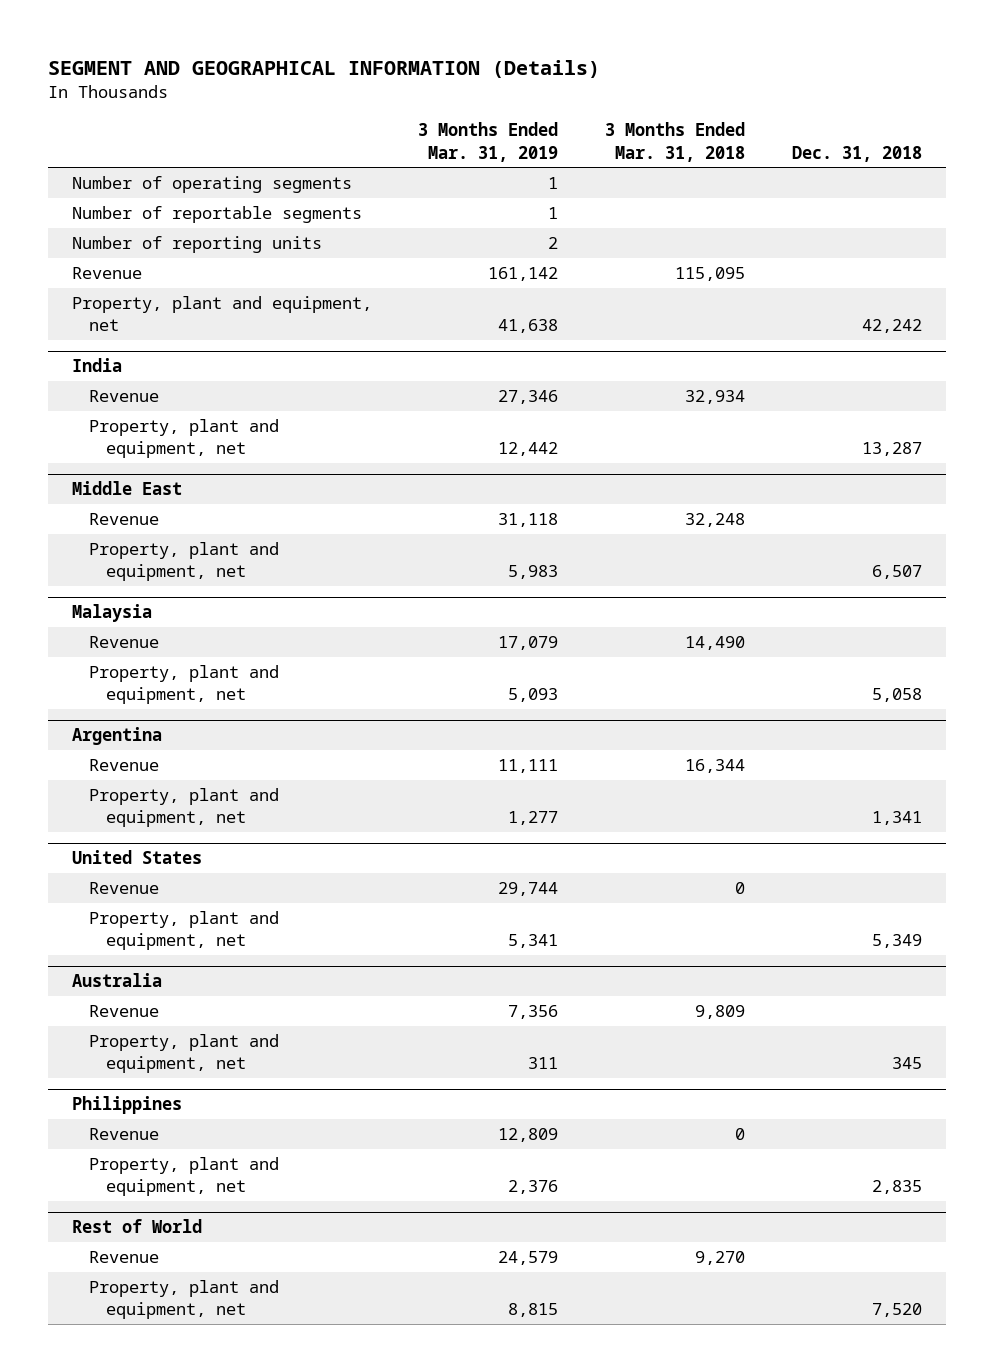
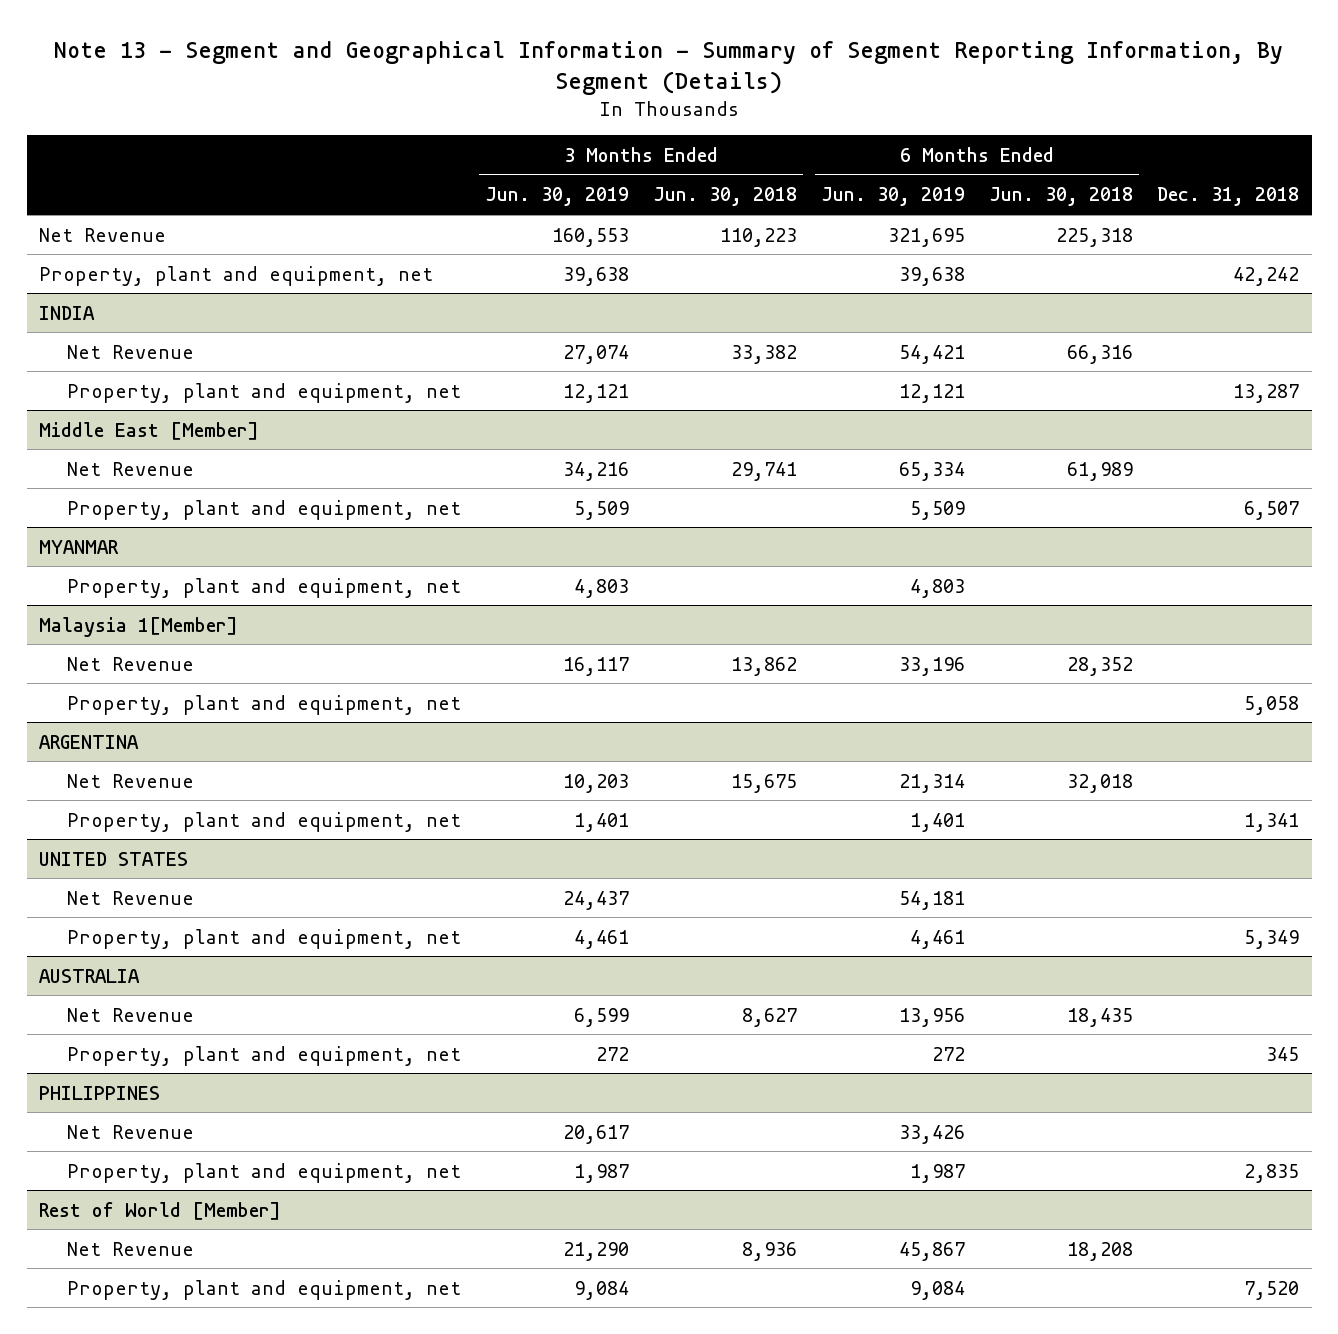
- SEGMENT AND GEOGRAPHICAL INFORMATION (Details)
+ Note 13 - Segment and Geographical Information - Summary of Segment Reporting Information, By Segment (Details)
- | 3 Months Ended Mar. 31, 2019 | 3 Months Ended Mar. 31, 2018 | Dec. 31, 2018
+ | 3 Months Ended Jun. 30, 2019 | 3 Months Ended Jun. 30, 2018 | 6 Months Ended Jun. 30, 2019 | 6 Months Ended Jun. 30, 2018 | Dec. 31, 2018
- Number of operating segments | 1 | |
- Number of reportable segments | 1 | |
- Number of reporting units | 2 | |
- Revenue | 161,142 | 115,095 |
+ Net Revenue | 160,553 | 110,223 | 321,695 | 225,318 |
- India
- Revenue | 27,346 | 32,934 |
+ INDIA
+ Net Revenue | 27,074 | 33,382 | 54,421 | 66,316 |
- Middle East
- Revenue | 31,118 | 32,248 |
+ Middle East [Member]
+ Net Revenue | 34,216 | 29,741 | 65,334 | 61,989 |
- Malaysia
- Revenue | 17,079 | 14,490 |
+ MYANMAR
+ Property, plant and equipment, net | 4,803 | | 4,803 | |
+ Malaysia 1[Member]
+ Net Revenue | 16,117 | 13,862 | 33,196 | 28,352 |
- Argentina
- Revenue | 11,111 | 16,344 |
+ ARGENTINA
+ Net Revenue | 10,203 | 15,675 | 21,314 | 32,018 |
- United States
- Revenue | 29,744 | 0 |
+ UNITED STATES
+ Net Revenue | 24,437 | | 54,181 | |
- Australia
- Revenue | 7,356 | 9,809 |
+ AUSTRALIA
+ Net Revenue | 6,599 | 8,627 | 13,956 | 18,435 |
- Philippines
- Revenue | 12,809 | 0 |
+ PHILIPPINES
+ Net Revenue | 20,617 | | 33,426 | |
- Rest of World
- Revenue | 24,579 | 9,270 |
+ Rest of World [Member]
+ Net Revenue | 21,290 | 8,936 | 45,867 | 18,208 |

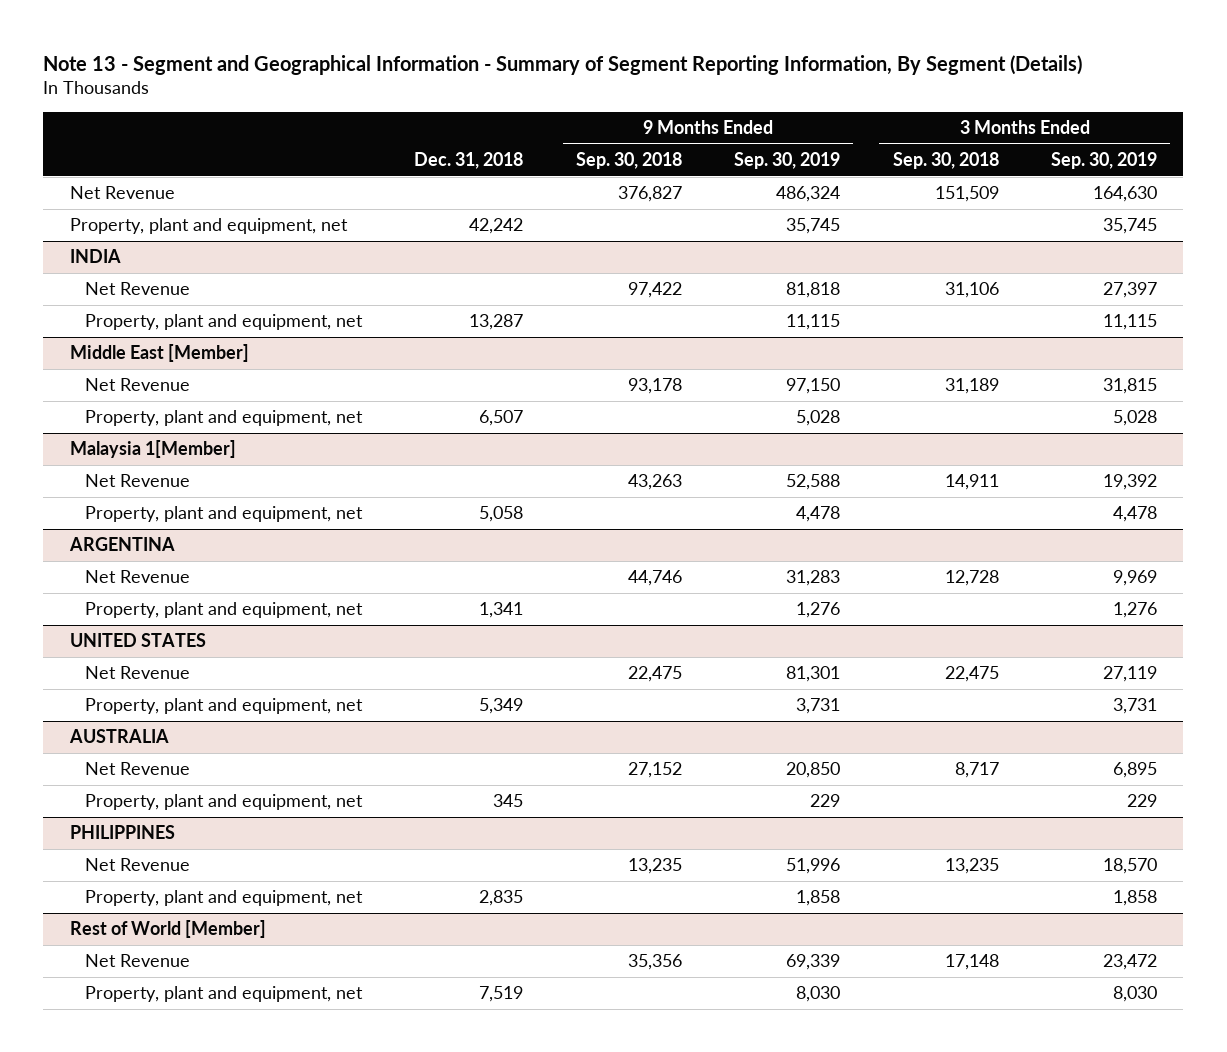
- | 3 Months Ended Jun. 30, 2019 | 3 Months Ended Jun. 30, 2018 | 6 Months Ended Jun. 30, 2019 | 6 Months Ended Jun. 30, 2018 | Dec. 31, 2018
+ | Dec. 31, 2018 | 9 Months Ended Sep. 30, 2018 | 9 Months Ended Sep. 30, 2019 | 3 Months Ended Sep. 30, 2018 | 3 Months Ended Sep. 30, 2019
- MYANMAR
- Property, plant and equipment, net | 4,803 | | 4,803 | |
@ Rest of World [Member]
- Property, plant and equipment, net | 9,084 | | 9,084 | | 7,520
+ Property, plant and equipment, net | 7,519 | | 8,030 | | 8,030

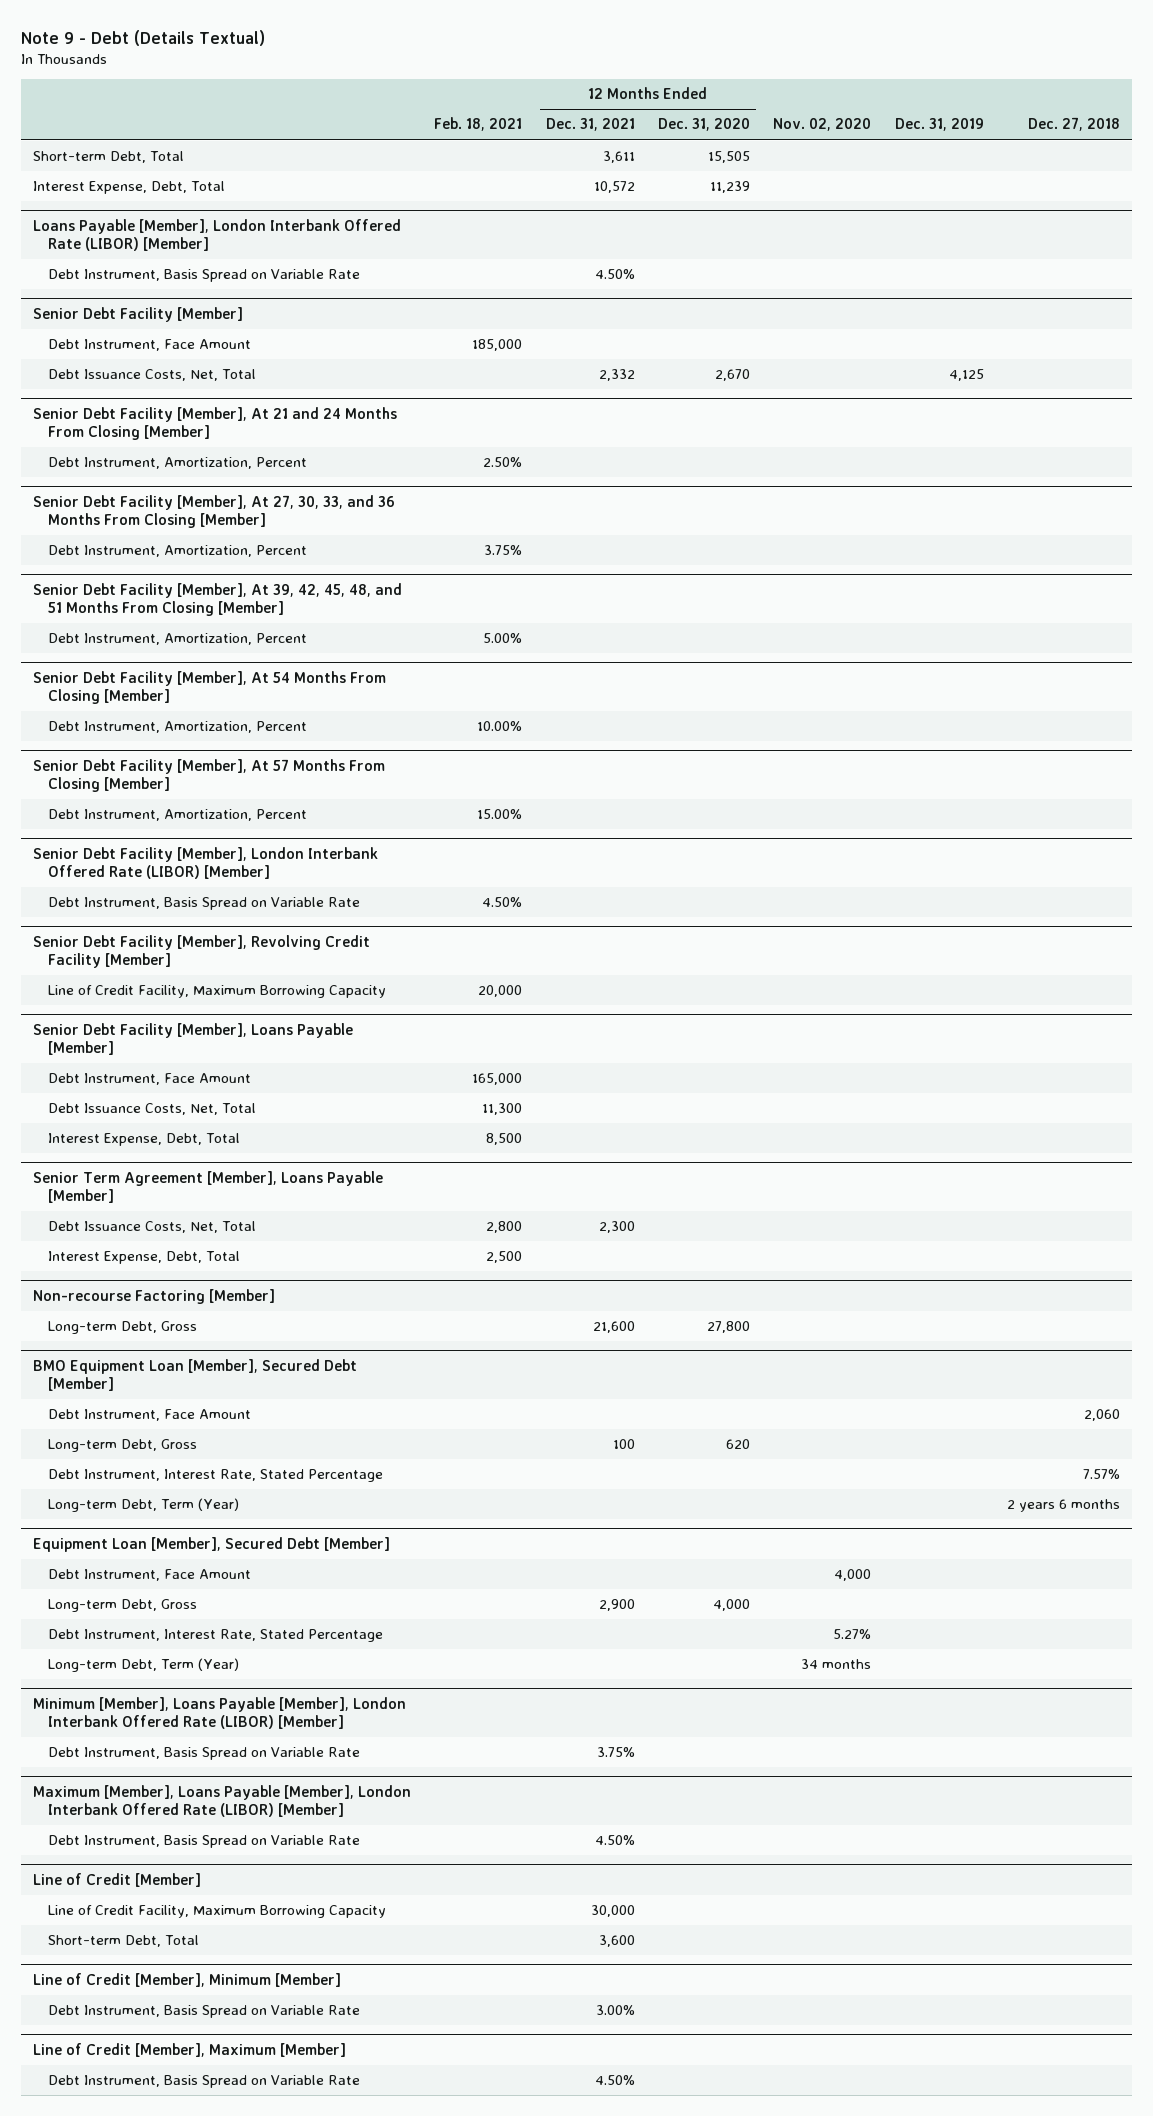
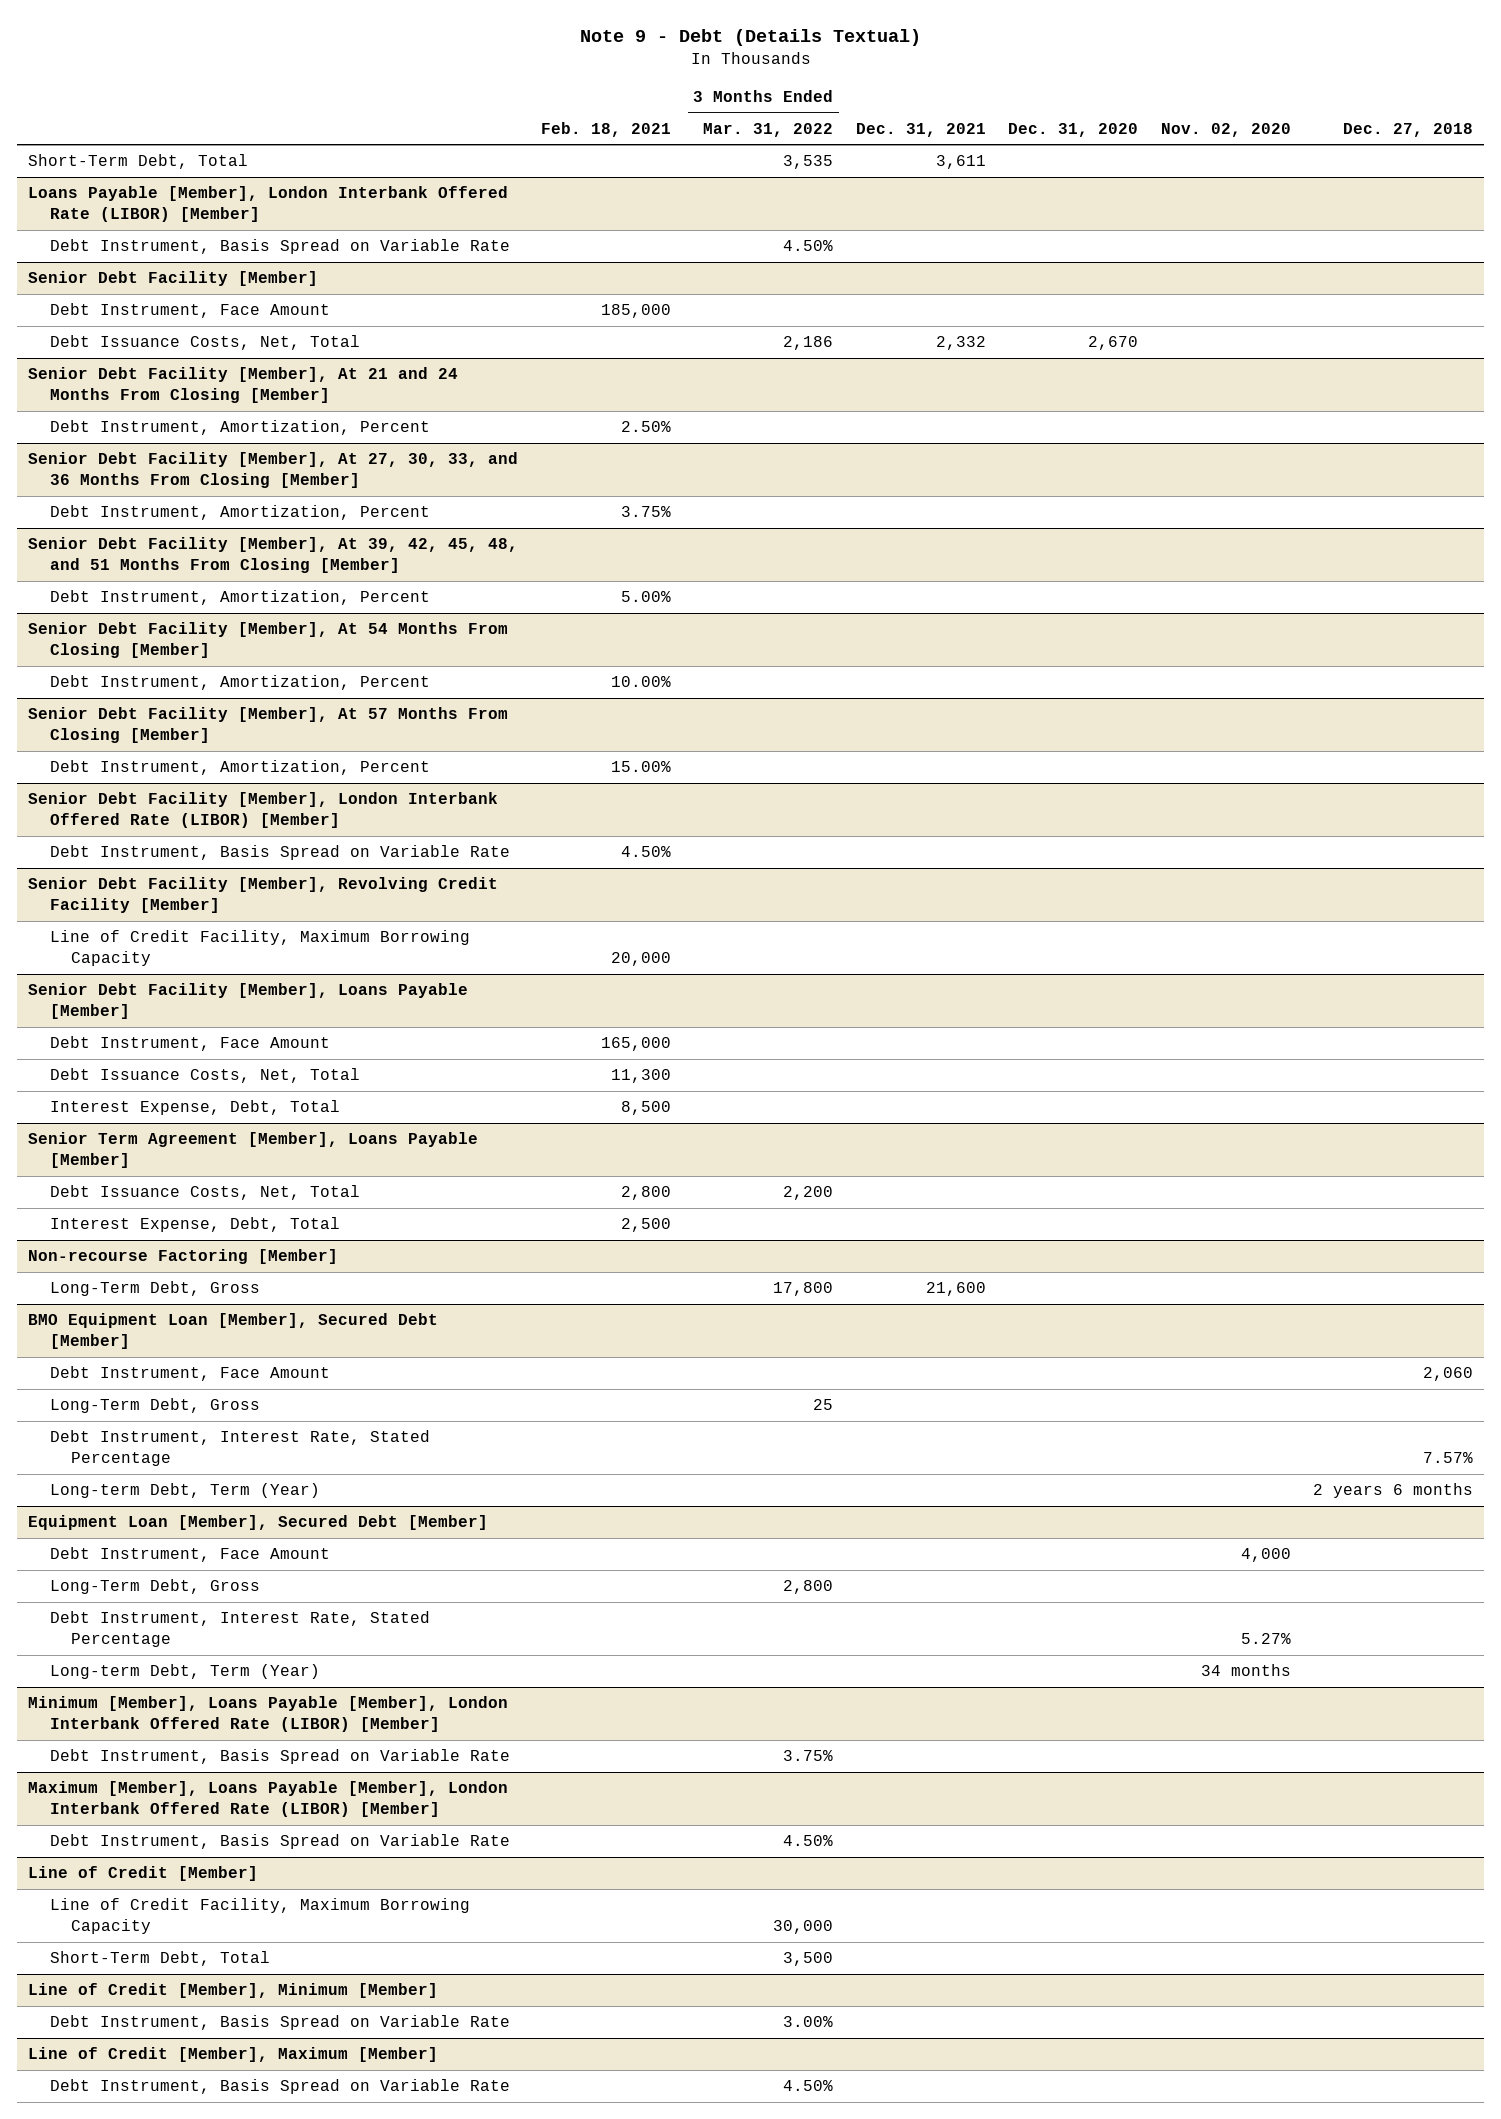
- | Feb. 18, 2021 | 12 Months Ended Dec. 31, 2021 | 12 Months Ended Dec. 31, 2020 | Nov. 02, 2020 | Dec. 31, 2019 | Dec. 27, 2018
+ | Feb. 18, 2021 | 3 Months Ended Mar. 31, 2022 | Dec. 31, 2021 | Dec. 31, 2020 | Nov. 02, 2020 | Dec. 27, 2018
- Short-term Debt, Total | | 3,611 | 15,505 | | |
- Interest Expense, Debt, Total | | 10,572 | 11,239 | | |
+ Short-Term Debt, Total | | 3,535 | 3,611 | | |
@ Non-recourse Factoring [Member]
- Long-term Debt, Gross | | 21,600 | 27,800 | | |
+ Long-Term Debt, Gross | | 17,800 | 21,600 | | |
@ BMO Equipment Loan [Member], Secured Debt [Member]
- Long-term Debt, Gross | | 100 | 620 | | |
+ Long-Term Debt, Gross | | 25 | | | |
@ Equipment Loan [Member], Secured Debt [Member]
- Long-term Debt, Gross | | 2,900 | 4,000 | | |
+ Long-Term Debt, Gross | | 2,800 | | | |
@ Line of Credit [Member]
- Short-term Debt, Total | | 3,600 | | | |
+ Short-Term Debt, Total | | 3,500 | | | |

